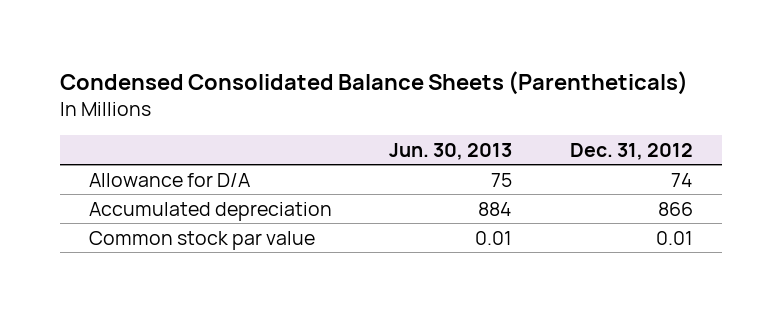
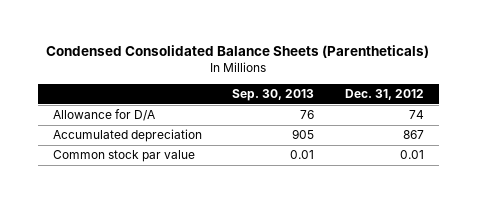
- | Jun. 30, 2013 | Dec. 31, 2012
+ | Sep. 30, 2013 | Dec. 31, 2012
- Accumulated depreciation | 884 | 866
+ Accumulated depreciation | 905 | 867

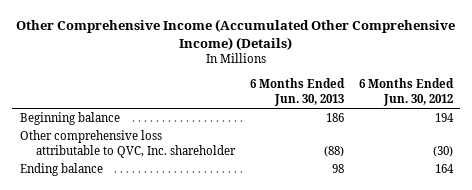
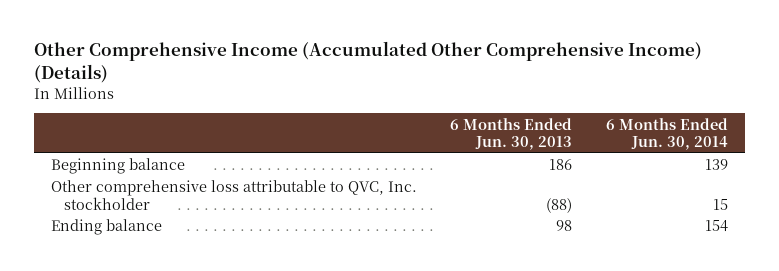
- | 6 Months Ended Jun. 30, 2013 | 6 Months Ended Jun. 30, 2012
+ | 6 Months Ended Jun. 30, 2013 | 6 Months Ended Jun. 30, 2014
- Other comprehensive loss attributable to QVC, Inc. shareholder | (88) | (30)
+ Other comprehensive loss attributable to QVC, Inc. stockholder | (88) | 15

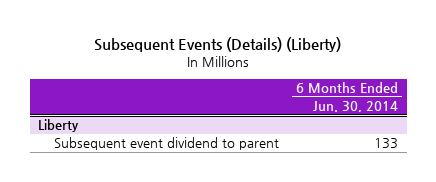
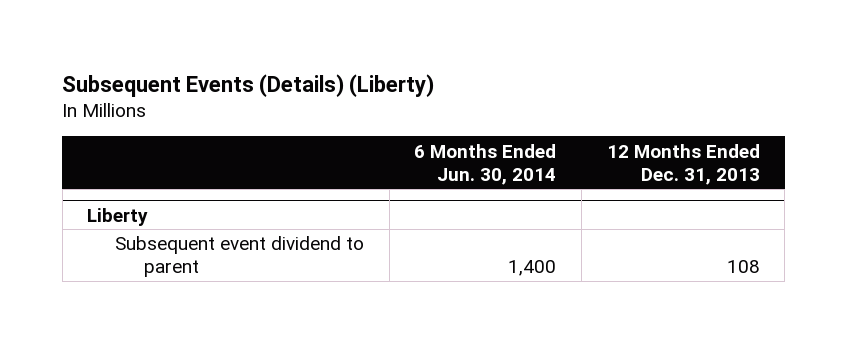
- | 6 Months Ended Jun. 30, 2014
+ | 6 Months Ended Jun. 30, 2014 | 12 Months Ended Dec. 31, 2013
@ Liberty
- Subsequent event dividend to parent | 133
+ Subsequent event dividend to parent | 1,400 | 108

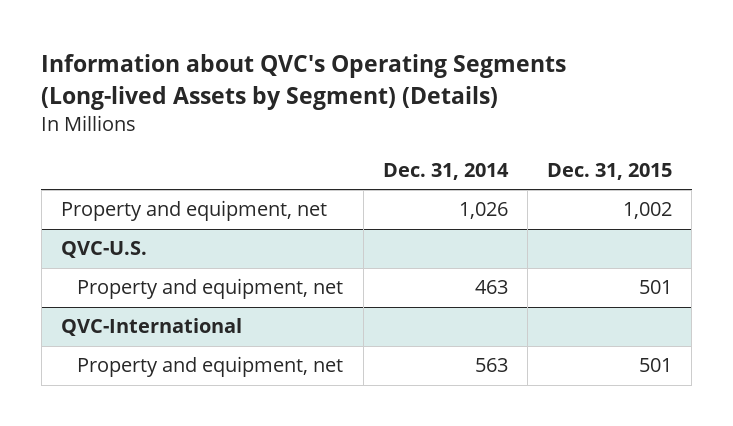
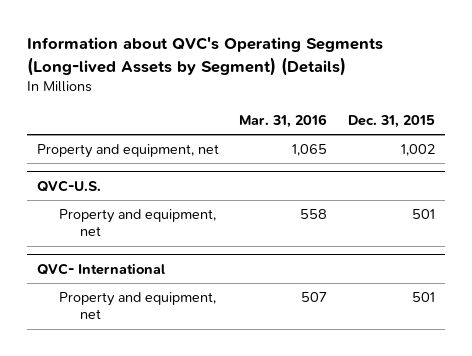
- | Dec. 31, 2014 | Dec. 31, 2015
+ | Mar. 31, 2016 | Dec. 31, 2015
- QVC-International
+ QVC- International

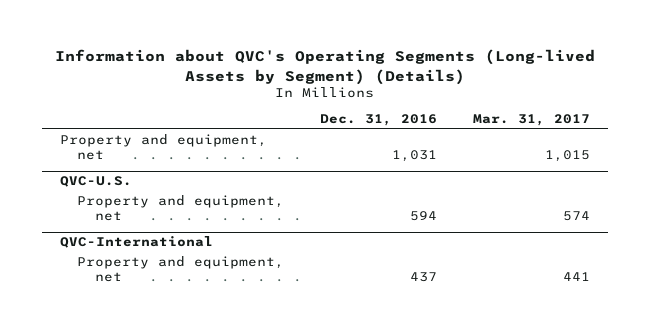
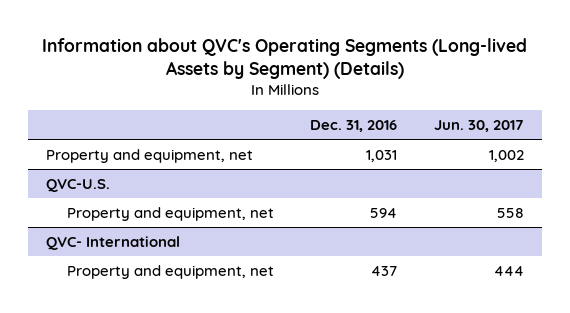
- | Dec. 31, 2016 | Mar. 31, 2017
+ | Dec. 31, 2016 | Jun. 30, 2017
- QVC-International
+ QVC- International

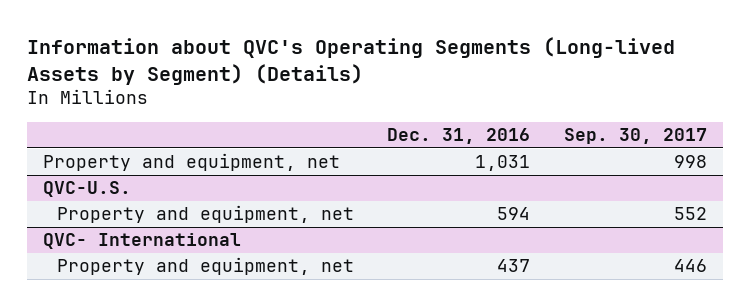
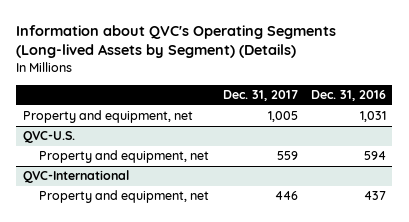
- | Dec. 31, 2016 | Sep. 30, 2017
+ | Dec. 31, 2017 | Dec. 31, 2016
- QVC- International
+ QVC-International

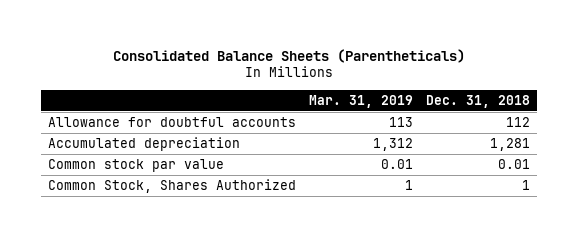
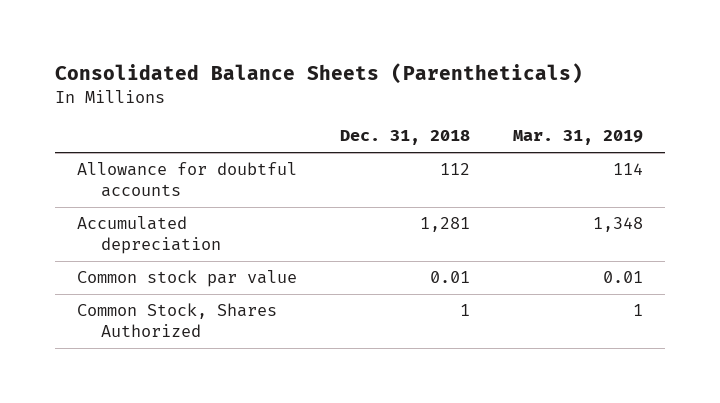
- | Mar. 31, 2019 | Dec. 31, 2018
+ | Dec. 31, 2018 | Mar. 31, 2019
- Allowance for doubtful accounts | 113 | 112
- Accumulated depreciation | 1,312 | 1,281
+ Allowance for doubtful accounts | 112 | 114
+ Accumulated depreciation | 1,281 | 1,348

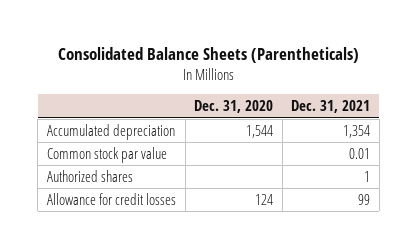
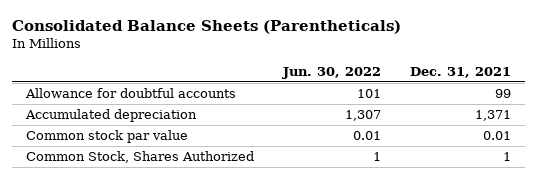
- | Dec. 31, 2020 | Dec. 31, 2021
+ | Jun. 30, 2022 | Dec. 31, 2021
- Accumulated depreciation | 1,544 | 1,354
+ Allowance for doubtful accounts | 101 | 99
+ Accumulated depreciation | 1,307 | 1,371
- Authorized shares | | 1
- Allowance for credit losses | 124 | 99
+ Common Stock, Shares Authorized | 1 | 1

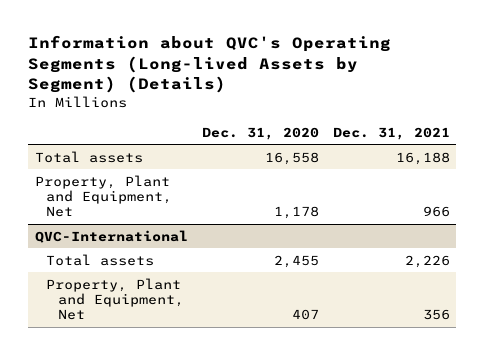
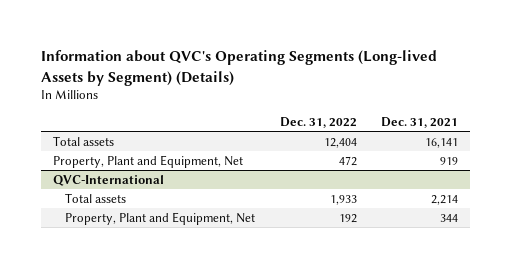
- | Dec. 31, 2020 | Dec. 31, 2021
+ | Dec. 31, 2022 | Dec. 31, 2021
- Total assets | 16,558 | 16,188
- Property, Plant and Equipment, Net | 1,178 | 966
+ Total assets | 12,404 | 16,141
+ Property, Plant and Equipment, Net | 472 | 919
@ QVC-International
- Total assets | 2,455 | 2,226
- Property, Plant and Equipment, Net | 407 | 356
+ Total assets | 1,933 | 2,214
+ Property, Plant and Equipment, Net | 192 | 344

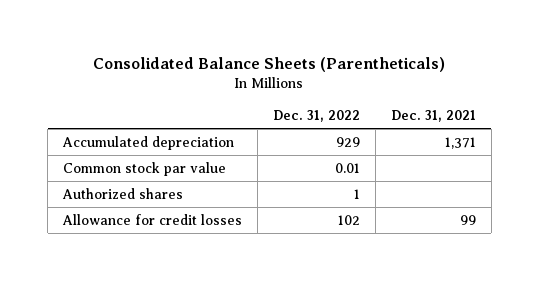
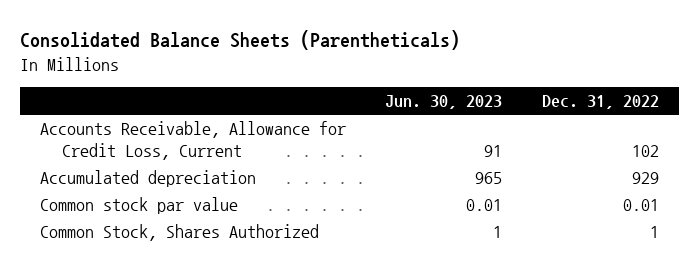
- | Dec. 31, 2022 | Dec. 31, 2021
+ | Jun. 30, 2023 | Dec. 31, 2022
+ Accounts Receivable, Allowance for Credit Loss, Current | 91 | 102
- Authorized shares | 1 |
- Allowance for credit losses | 102 | 99
+ Common Stock, Shares Authorized | 1 | 1

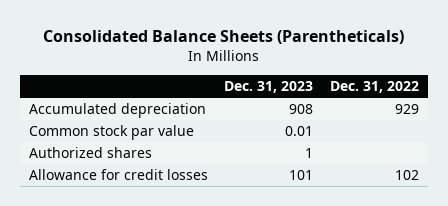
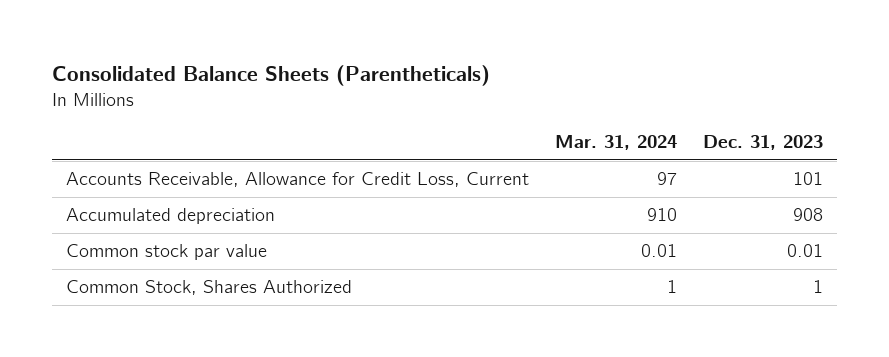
- | Dec. 31, 2023 | Dec. 31, 2022
+ | Mar. 31, 2024 | Dec. 31, 2023
+ Accounts Receivable, Allowance for Credit Loss, Current | 97 | 101
- Authorized shares | 1 |
- Allowance for credit losses | 101 | 102
+ Common Stock, Shares Authorized | 1 | 1

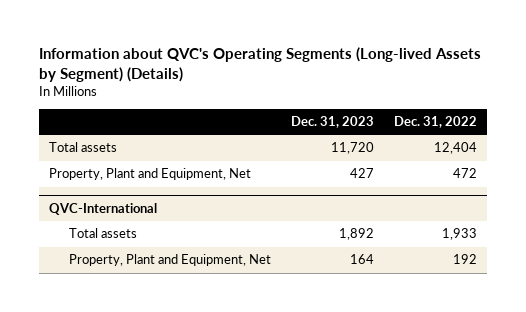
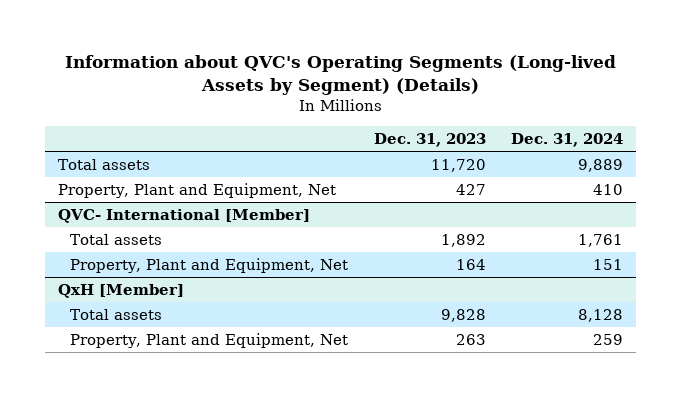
- | Dec. 31, 2023 | Dec. 31, 2022
+ | Dec. 31, 2023 | Dec. 31, 2024
- QVC-International
+ QVC- International [Member]
+ QxH [Member]
+ Total assets | 9,828 | 8,128
+ Property, Plant and Equipment, Net | 263 | 259

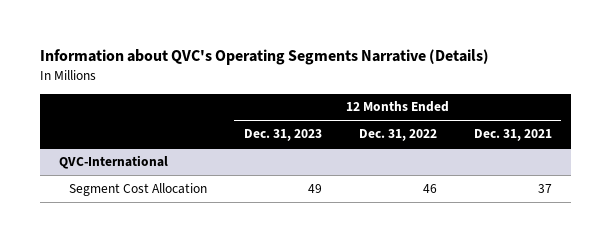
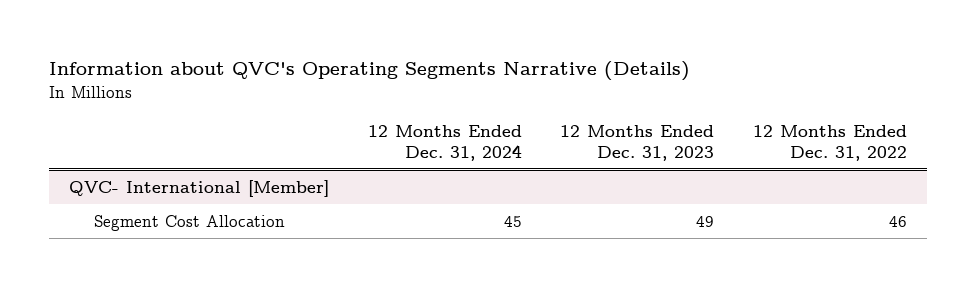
- | 12 Months Ended Dec. 31, 2023 | 12 Months Ended Dec. 31, 2022 | 12 Months Ended Dec. 31, 2021
+ | 12 Months Ended Dec. 31, 2024 | 12 Months Ended Dec. 31, 2023 | 12 Months Ended Dec. 31, 2022
- QVC-International
+ QVC- International [Member]

